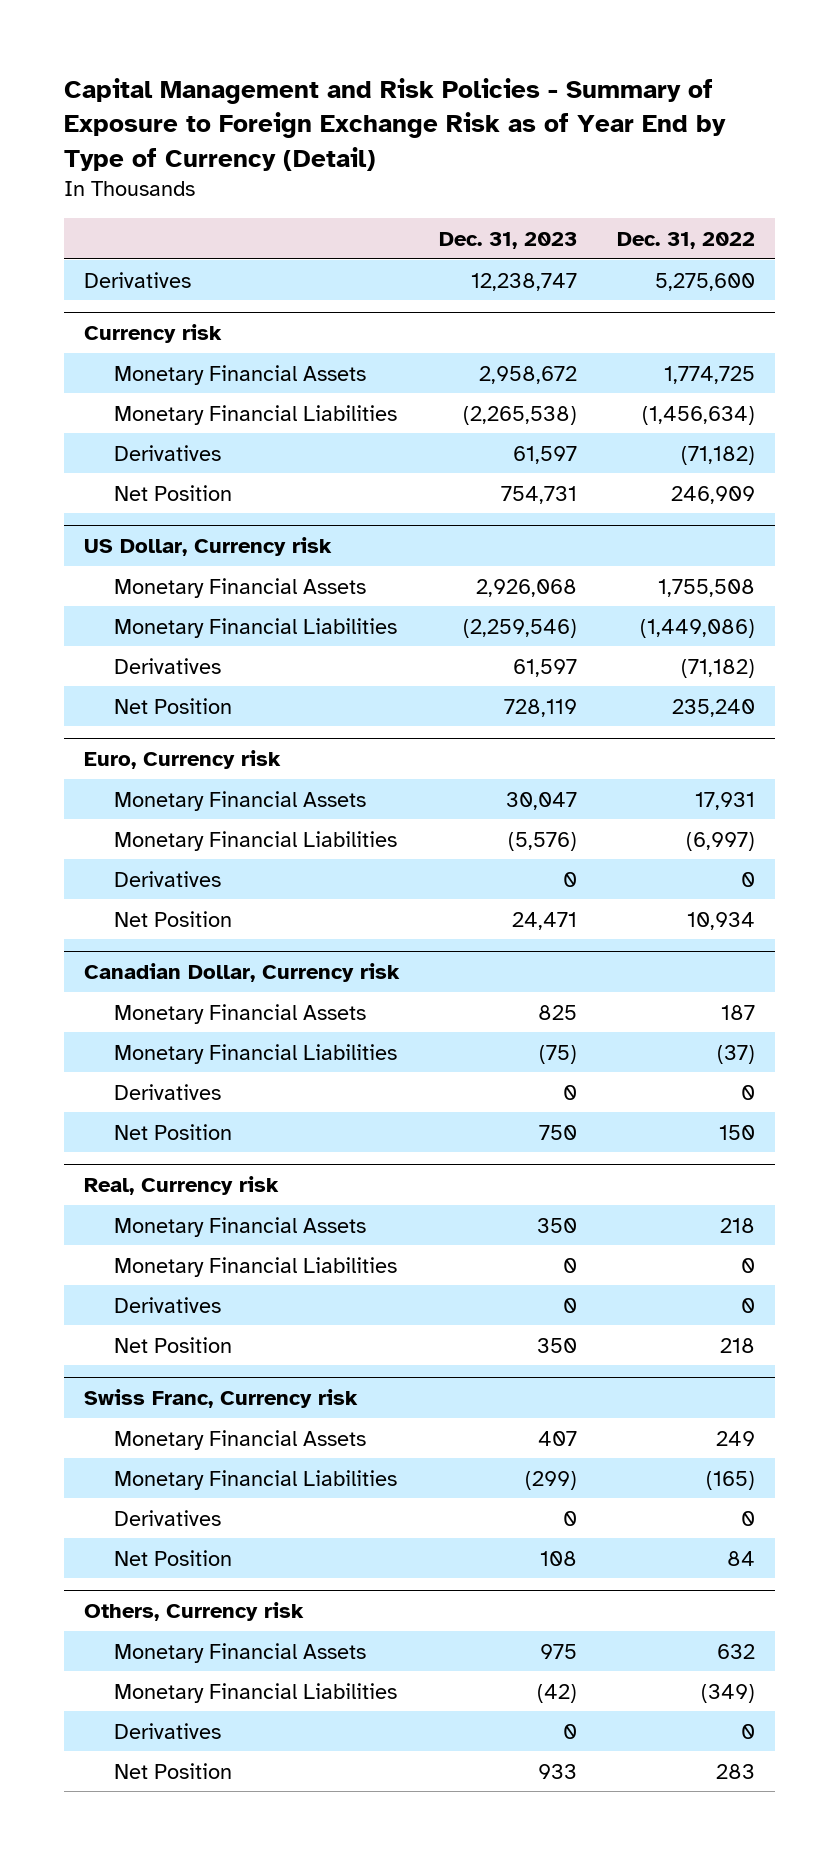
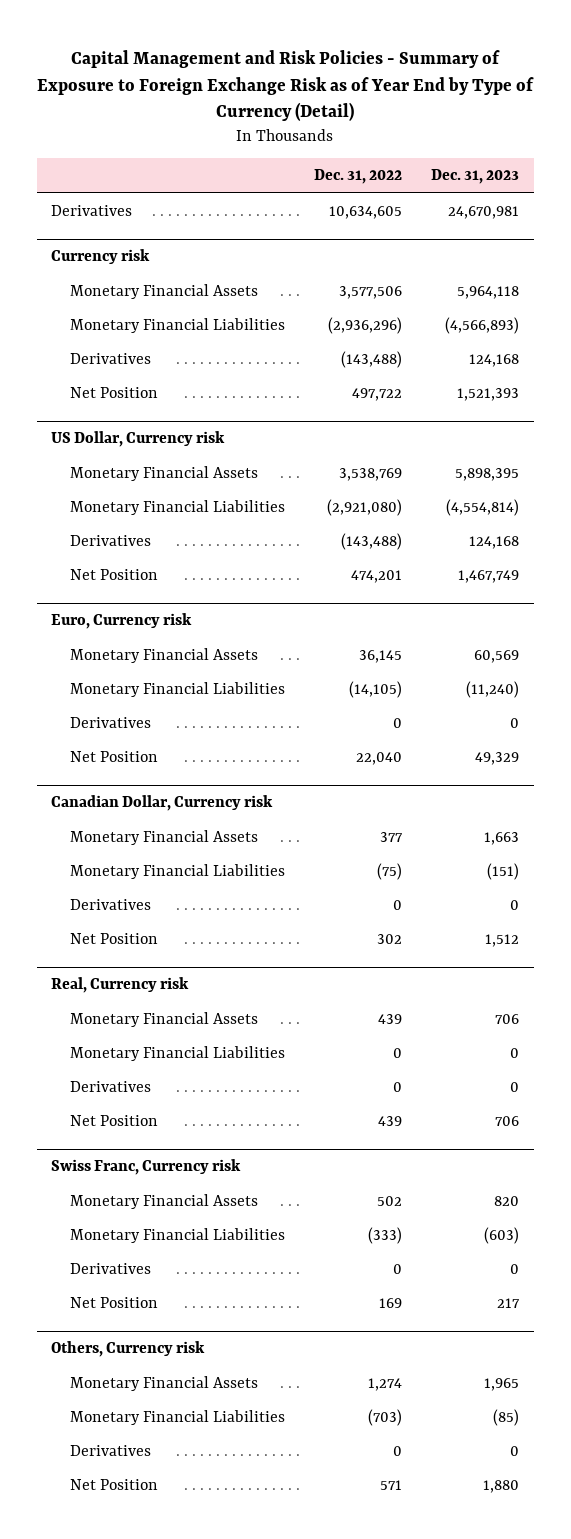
- | Dec. 31, 2023 | Dec. 31, 2022
+ | Dec. 31, 2022 | Dec. 31, 2023
- Derivatives | 12,238,747 | 5,275,600
+ Derivatives | 10,634,605 | 24,670,981
@ Currency risk
- Monetary Financial Assets | 2,958,672 | 1,774,725
- Monetary Financial Liabilities | (2,265,538) | (1,456,634)
- Derivatives | 61,597 | (71,182)
- Net Position | 754,731 | 246,909
+ Monetary Financial Assets | 3,577,506 | 5,964,118
+ Monetary Financial Liabilities | (2,936,296) | (4,566,893)
+ Derivatives | (143,488) | 124,168
+ Net Position | 497,722 | 1,521,393
@ US Dollar, Currency risk
- Monetary Financial Assets | 2,926,068 | 1,755,508
- Monetary Financial Liabilities | (2,259,546) | (1,449,086)
- Derivatives | 61,597 | (71,182)
- Net Position | 728,119 | 235,240
+ Monetary Financial Assets | 3,538,769 | 5,898,395
+ Monetary Financial Liabilities | (2,921,080) | (4,554,814)
+ Derivatives | (143,488) | 124,168
+ Net Position | 474,201 | 1,467,749
@ Euro, Currency risk
- Monetary Financial Assets | 30,047 | 17,931
- Monetary Financial Liabilities | (5,576) | (6,997)
+ Monetary Financial Assets | 36,145 | 60,569
+ Monetary Financial Liabilities | (14,105) | (11,240)
- Net Position | 24,471 | 10,934
+ Net Position | 22,040 | 49,329
@ Canadian Dollar, Currency risk
- Monetary Financial Assets | 825 | 187
- Monetary Financial Liabilities | (75) | (37)
+ Monetary Financial Assets | 377 | 1,663
+ Monetary Financial Liabilities | (75) | (151)
- Net Position | 750 | 150
+ Net Position | 302 | 1,512
@ Real, Currency risk
- Monetary Financial Assets | 350 | 218
+ Monetary Financial Assets | 439 | 706
- Net Position | 350 | 218
+ Net Position | 439 | 706
@ Swiss Franc, Currency risk
- Monetary Financial Assets | 407 | 249
- Monetary Financial Liabilities | (299) | (165)
+ Monetary Financial Assets | 502 | 820
+ Monetary Financial Liabilities | (333) | (603)
- Net Position | 108 | 84
+ Net Position | 169 | 217
@ Others, Currency risk
- Monetary Financial Assets | 975 | 632
- Monetary Financial Liabilities | (42) | (349)
+ Monetary Financial Assets | 1,274 | 1,965
+ Monetary Financial Liabilities | (703) | (85)
- Net Position | 933 | 283
+ Net Position | 571 | 1,880

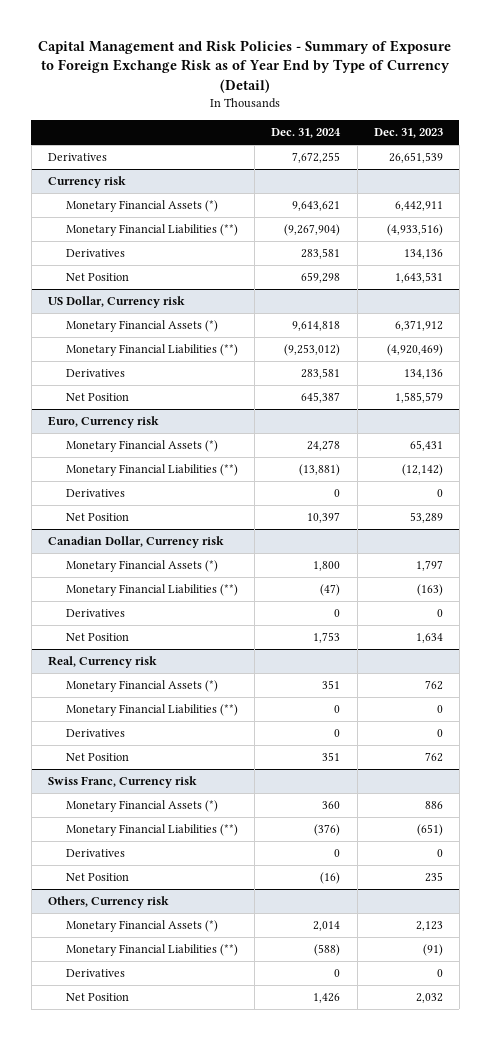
- | Dec. 31, 2022 | Dec. 31, 2023
+ | Dec. 31, 2024 | Dec. 31, 2023
- Derivatives | 10,634,605 | 24,670,981
+ Derivatives | 7,672,255 | 26,651,539
@ Currency risk
- Monetary Financial Assets | 3,577,506 | 5,964,118
- Monetary Financial Liabilities | (2,936,296) | (4,566,893)
- Derivatives | (143,488) | 124,168
- Net Position | 497,722 | 1,521,393
+ Monetary Financial Assets (*) | 9,643,621 | 6,442,911
+ Monetary Financial Liabilities (**) | (9,267,904) | (4,933,516)
+ Derivatives | 283,581 | 134,136
+ Net Position | 659,298 | 1,643,531
@ US Dollar, Currency risk
- Monetary Financial Assets | 3,538,769 | 5,898,395
- Monetary Financial Liabilities | (2,921,080) | (4,554,814)
- Derivatives | (143,488) | 124,168
- Net Position | 474,201 | 1,467,749
+ Monetary Financial Assets (*) | 9,614,818 | 6,371,912
+ Monetary Financial Liabilities (**) | (9,253,012) | (4,920,469)
+ Derivatives | 283,581 | 134,136
+ Net Position | 645,387 | 1,585,579
@ Euro, Currency risk
- Monetary Financial Assets | 36,145 | 60,569
- Monetary Financial Liabilities | (14,105) | (11,240)
+ Monetary Financial Assets (*) | 24,278 | 65,431
+ Monetary Financial Liabilities (**) | (13,881) | (12,142)
- Net Position | 22,040 | 49,329
+ Net Position | 10,397 | 53,289
@ Canadian Dollar, Currency risk
- Monetary Financial Assets | 377 | 1,663
- Monetary Financial Liabilities | (75) | (151)
+ Monetary Financial Assets (*) | 1,800 | 1,797
+ Monetary Financial Liabilities (**) | (47) | (163)
- Net Position | 302 | 1,512
+ Net Position | 1,753 | 1,634
@ Real, Currency risk
- Monetary Financial Assets | 439 | 706
- Monetary Financial Liabilities | 0 | 0
+ Monetary Financial Assets (*) | 351 | 762
+ Monetary Financial Liabilities (**) | 0 | 0
- Net Position | 439 | 706
+ Net Position | 351 | 762
@ Swiss Franc, Currency risk
- Monetary Financial Assets | 502 | 820
- Monetary Financial Liabilities | (333) | (603)
+ Monetary Financial Assets (*) | 360 | 886
+ Monetary Financial Liabilities (**) | (376) | (651)
- Net Position | 169 | 217
+ Net Position | (16) | 235
@ Others, Currency risk
- Monetary Financial Assets | 1,274 | 1,965
- Monetary Financial Liabilities | (703) | (85)
+ Monetary Financial Assets (*) | 2,014 | 2,123
+ Monetary Financial Liabilities (**) | (588) | (91)
- Net Position | 571 | 1,880
+ Net Position | 1,426 | 2,032

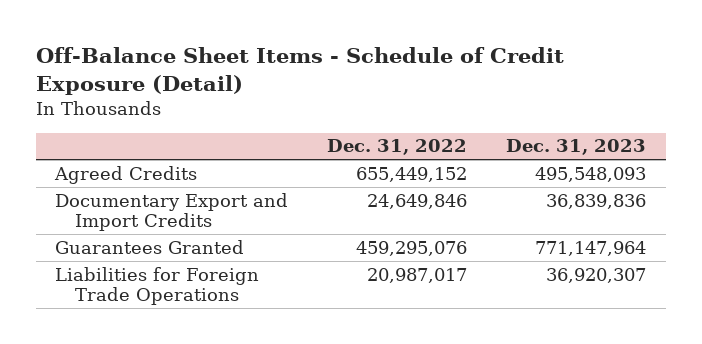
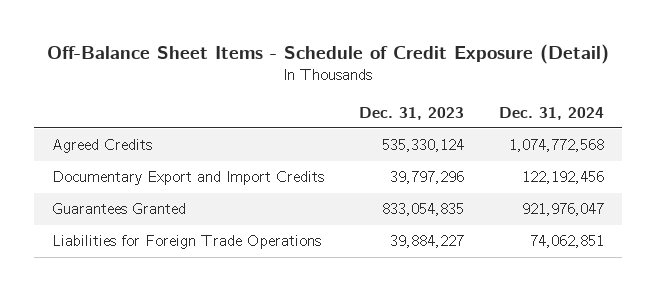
- | Dec. 31, 2022 | Dec. 31, 2023
+ | Dec. 31, 2023 | Dec. 31, 2024
- Agreed Credits | 655,449,152 | 495,548,093
- Documentary Export and Import Credits | 24,649,846 | 36,839,836
- Guarantees Granted | 459,295,076 | 771,147,964
- Liabilities for Foreign Trade Operations | 20,987,017 | 36,920,307
+ Agreed Credits | 535,330,124 | 1,074,772,568
+ Documentary Export and Import Credits | 39,797,296 | 122,192,456
+ Guarantees Granted | 833,054,835 | 921,976,047
+ Liabilities for Foreign Trade Operations | 39,884,227 | 74,062,851

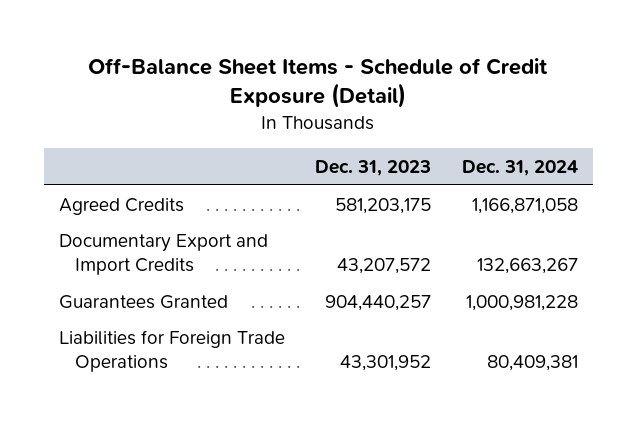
- Agreed Credits | 535,330,124 | 1,074,772,568
- Documentary Export and Import Credits | 39,797,296 | 122,192,456
- Guarantees Granted | 833,054,835 | 921,976,047
- Liabilities for Foreign Trade Operations | 39,884,227 | 74,062,851
+ Agreed Credits | 581,203,175 | 1,166,871,058
+ Documentary Export and Import Credits | 43,207,572 | 132,663,267
+ Guarantees Granted | 904,440,257 | 1,000,981,228
+ Liabilities for Foreign Trade Operations | 43,301,952 | 80,409,381

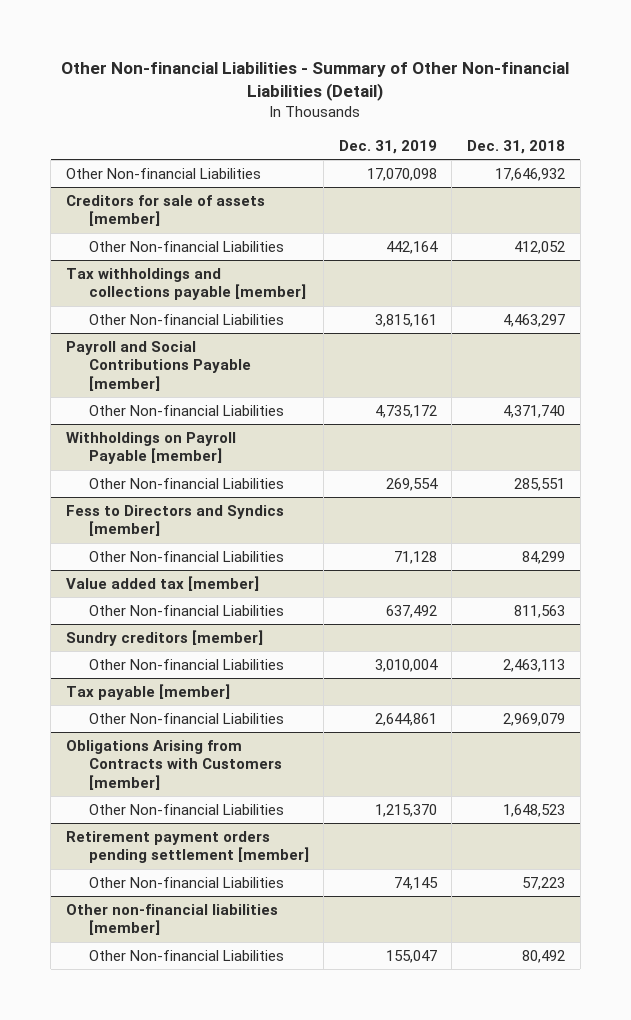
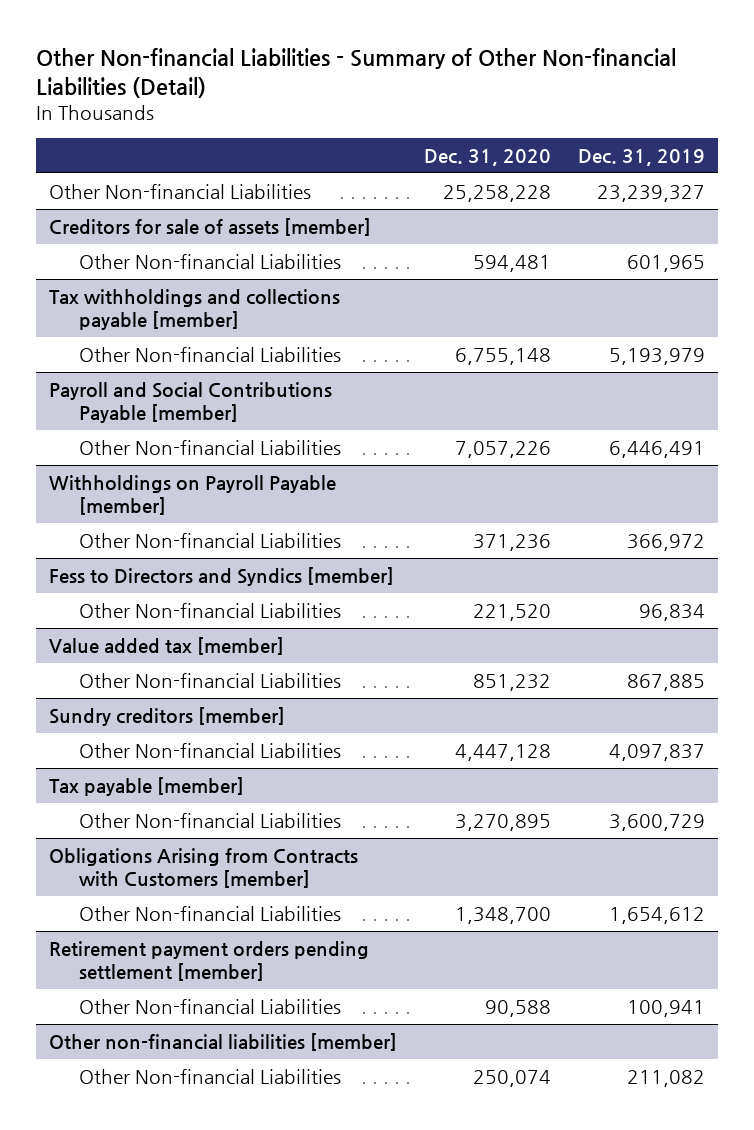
- | Dec. 31, 2019 | Dec. 31, 2018
+ | Dec. 31, 2020 | Dec. 31, 2019
- Other Non-financial Liabilities | 17,070,098 | 17,646,932
+ Other Non-financial Liabilities | 25,258,228 | 23,239,327
@ Creditors for sale of assets [member]
- Other Non-financial Liabilities | 442,164 | 412,052
+ Other Non-financial Liabilities | 594,481 | 601,965
@ Tax withholdings and collections payable [member]
- Other Non-financial Liabilities | 3,815,161 | 4,463,297
+ Other Non-financial Liabilities | 6,755,148 | 5,193,979
@ Payroll and Social Contributions Payable [member]
- Other Non-financial Liabilities | 4,735,172 | 4,371,740
+ Other Non-financial Liabilities | 7,057,226 | 6,446,491
@ Withholdings on Payroll Payable [member]
- Other Non-financial Liabilities | 269,554 | 285,551
+ Other Non-financial Liabilities | 371,236 | 366,972
@ Fess to Directors and Syndics [member]
- Other Non-financial Liabilities | 71,128 | 84,299
+ Other Non-financial Liabilities | 221,520 | 96,834
@ Value added tax [member]
- Other Non-financial Liabilities | 637,492 | 811,563
+ Other Non-financial Liabilities | 851,232 | 867,885
@ Sundry creditors [member]
- Other Non-financial Liabilities | 3,010,004 | 2,463,113
+ Other Non-financial Liabilities | 4,447,128 | 4,097,837
@ Tax payable [member]
- Other Non-financial Liabilities | 2,644,861 | 2,969,079
+ Other Non-financial Liabilities | 3,270,895 | 3,600,729
@ Obligations Arising from Contracts with Customers [member]
- Other Non-financial Liabilities | 1,215,370 | 1,648,523
+ Other Non-financial Liabilities | 1,348,700 | 1,654,612
@ Retirement payment orders pending settlement [member]
- Other Non-financial Liabilities | 74,145 | 57,223
+ Other Non-financial Liabilities | 90,588 | 100,941
@ Other non-financial liabilities [member]
- Other Non-financial Liabilities | 155,047 | 80,492
+ Other Non-financial Liabilities | 250,074 | 211,082

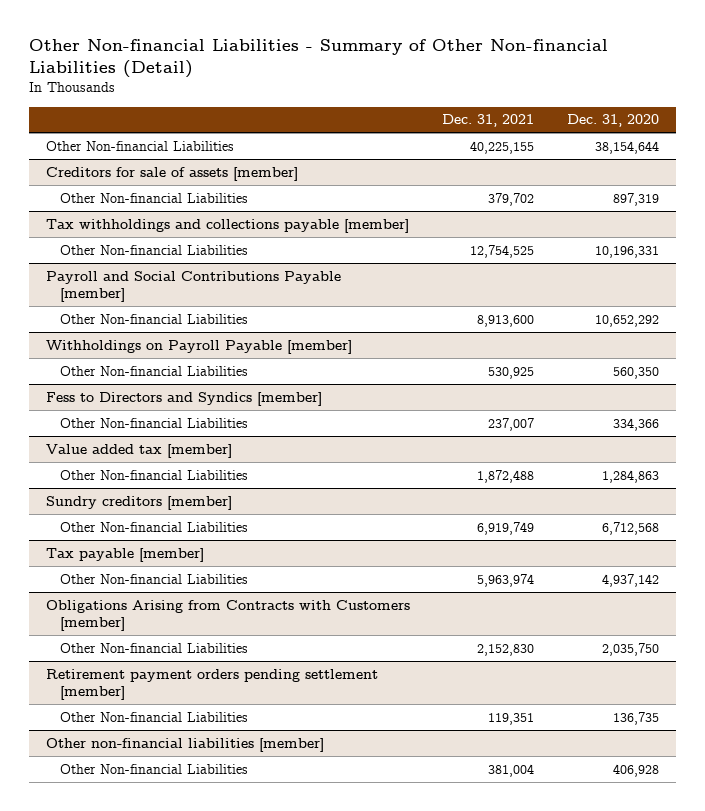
- | Dec. 31, 2020 | Dec. 31, 2019
+ | Dec. 31, 2021 | Dec. 31, 2020
- Other Non-financial Liabilities | 25,258,228 | 23,239,327
+ Other Non-financial Liabilities | 40,225,155 | 38,154,644
@ Creditors for sale of assets [member]
- Other Non-financial Liabilities | 594,481 | 601,965
+ Other Non-financial Liabilities | 379,702 | 897,319
@ Tax withholdings and collections payable [member]
- Other Non-financial Liabilities | 6,755,148 | 5,193,979
+ Other Non-financial Liabilities | 12,754,525 | 10,196,331
@ Payroll and Social Contributions Payable [member]
- Other Non-financial Liabilities | 7,057,226 | 6,446,491
+ Other Non-financial Liabilities | 8,913,600 | 10,652,292
@ Withholdings on Payroll Payable [member]
- Other Non-financial Liabilities | 371,236 | 366,972
+ Other Non-financial Liabilities | 530,925 | 560,350
@ Fess to Directors and Syndics [member]
- Other Non-financial Liabilities | 221,520 | 96,834
+ Other Non-financial Liabilities | 237,007 | 334,366
@ Value added tax [member]
- Other Non-financial Liabilities | 851,232 | 867,885
+ Other Non-financial Liabilities | 1,872,488 | 1,284,863
@ Sundry creditors [member]
- Other Non-financial Liabilities | 4,447,128 | 4,097,837
+ Other Non-financial Liabilities | 6,919,749 | 6,712,568
@ Tax payable [member]
- Other Non-financial Liabilities | 3,270,895 | 3,600,729
+ Other Non-financial Liabilities | 5,963,974 | 4,937,142
@ Obligations Arising from Contracts with Customers [member]
- Other Non-financial Liabilities | 1,348,700 | 1,654,612
+ Other Non-financial Liabilities | 2,152,830 | 2,035,750
@ Retirement payment orders pending settlement [member]
- Other Non-financial Liabilities | 90,588 | 100,941
+ Other Non-financial Liabilities | 119,351 | 136,735
@ Other non-financial liabilities [member]
- Other Non-financial Liabilities | 250,074 | 211,082
+ Other Non-financial Liabilities | 381,004 | 406,928

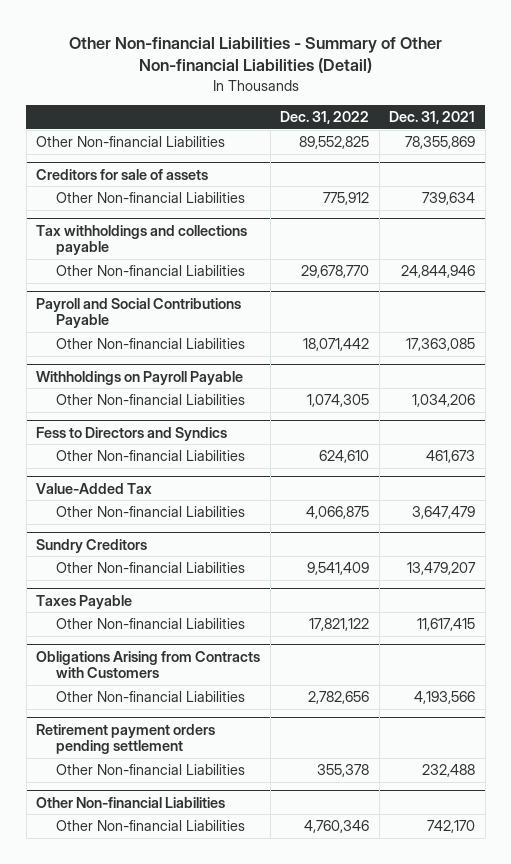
- | Dec. 31, 2021 | Dec. 31, 2020
+ | Dec. 31, 2022 | Dec. 31, 2021
- Other Non-financial Liabilities | 40,225,155 | 38,154,644
- Creditors for sale of assets [member]
- Other Non-financial Liabilities | 379,702 | 897,319
- Tax withholdings and collections payable [member]
- Other Non-financial Liabilities | 12,754,525 | 10,196,331
- Payroll and Social Contributions Payable [member]
- Other Non-financial Liabilities | 8,913,600 | 10,652,292
- Withholdings on Payroll Payable [member]
- Other Non-financial Liabilities | 530,925 | 560,350
- Fess to Directors and Syndics [member]
- Other Non-financial Liabilities | 237,007 | 334,366
- Value added tax [member]
- Other Non-financial Liabilities | 1,872,488 | 1,284,863
- Sundry creditors [member]
- Other Non-financial Liabilities | 6,919,749 | 6,712,568
- Tax payable [member]
- Other Non-financial Liabilities | 5,963,974 | 4,937,142
- Obligations Arising from Contracts with Customers [member]
- Other Non-financial Liabilities | 2,152,830 | 2,035,750
- Retirement payment orders pending settlement [member]
- Other Non-financial Liabilities | 119,351 | 136,735
- Other non-financial liabilities [member]
- Other Non-financial Liabilities | 381,004 | 406,928
+ Other Non-financial Liabilities | 89,552,825 | 78,355,869
+ Creditors for sale of assets
+ Other Non-financial Liabilities | 775,912 | 739,634
+ Tax withholdings and collections payable
+ Other Non-financial Liabilities | 29,678,770 | 24,844,946
+ Payroll and Social Contributions Payable
+ Other Non-financial Liabilities | 18,071,442 | 17,363,085
+ Withholdings on Payroll Payable
+ Other Non-financial Liabilities | 1,074,305 | 1,034,206
+ Fess to Directors and Syndics
+ Other Non-financial Liabilities | 624,610 | 461,673
+ Value-Added Tax
+ Other Non-financial Liabilities | 4,066,875 | 3,647,479
+ Sundry Creditors
+ Other Non-financial Liabilities | 9,541,409 | 13,479,207
+ Taxes Payable
+ Other Non-financial Liabilities | 17,821,122 | 11,617,415
+ Obligations Arising from Contracts with Customers
+ Other Non-financial Liabilities | 2,782,656 | 4,193,566
+ Retirement payment orders pending settlement
+ Other Non-financial Liabilities | 355,378 | 232,488
+ Other Non-financial Liabilities
+ Other Non-financial Liabilities | 4,760,346 | 742,170

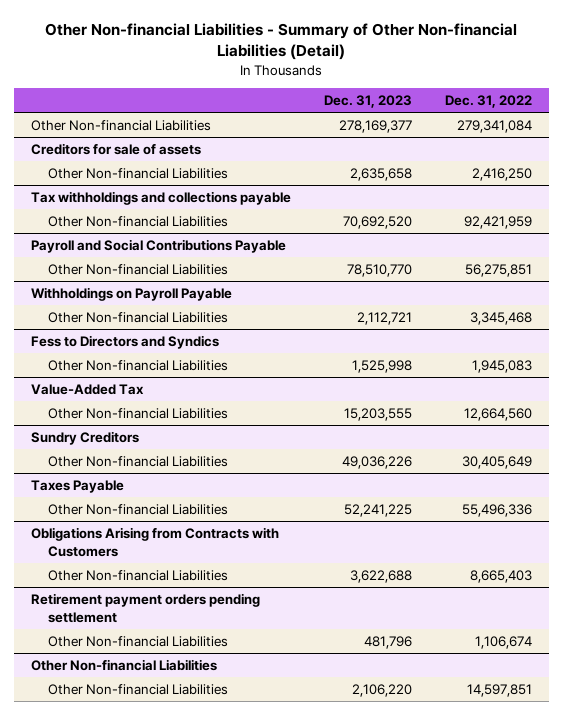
- | Dec. 31, 2022 | Dec. 31, 2021
+ | Dec. 31, 2023 | Dec. 31, 2022
- Other Non-financial Liabilities | 89,552,825 | 78,355,869
+ Other Non-financial Liabilities | 278,169,377 | 279,341,084
@ Creditors for sale of assets
- Other Non-financial Liabilities | 775,912 | 739,634
+ Other Non-financial Liabilities | 2,635,658 | 2,416,250
@ Tax withholdings and collections payable
- Other Non-financial Liabilities | 29,678,770 | 24,844,946
+ Other Non-financial Liabilities | 70,692,520 | 92,421,959
@ Payroll and Social Contributions Payable
- Other Non-financial Liabilities | 18,071,442 | 17,363,085
+ Other Non-financial Liabilities | 78,510,770 | 56,275,851
@ Withholdings on Payroll Payable
- Other Non-financial Liabilities | 1,074,305 | 1,034,206
+ Other Non-financial Liabilities | 2,112,721 | 3,345,468
@ Fess to Directors and Syndics
- Other Non-financial Liabilities | 624,610 | 461,673
+ Other Non-financial Liabilities | 1,525,998 | 1,945,083
@ Value-Added Tax
- Other Non-financial Liabilities | 4,066,875 | 3,647,479
+ Other Non-financial Liabilities | 15,203,555 | 12,664,560
@ Sundry Creditors
- Other Non-financial Liabilities | 9,541,409 | 13,479,207
+ Other Non-financial Liabilities | 49,036,226 | 30,405,649
@ Taxes Payable
- Other Non-financial Liabilities | 17,821,122 | 11,617,415
+ Other Non-financial Liabilities | 52,241,225 | 55,496,336
@ Obligations Arising from Contracts with Customers
- Other Non-financial Liabilities | 2,782,656 | 4,193,566
+ Other Non-financial Liabilities | 3,622,688 | 8,665,403
@ Retirement payment orders pending settlement
- Other Non-financial Liabilities | 355,378 | 232,488
+ Other Non-financial Liabilities | 481,796 | 1,106,674
@ Other Non-financial Liabilities
- Other Non-financial Liabilities | 4,760,346 | 742,170
+ Other Non-financial Liabilities | 2,106,220 | 14,597,851

